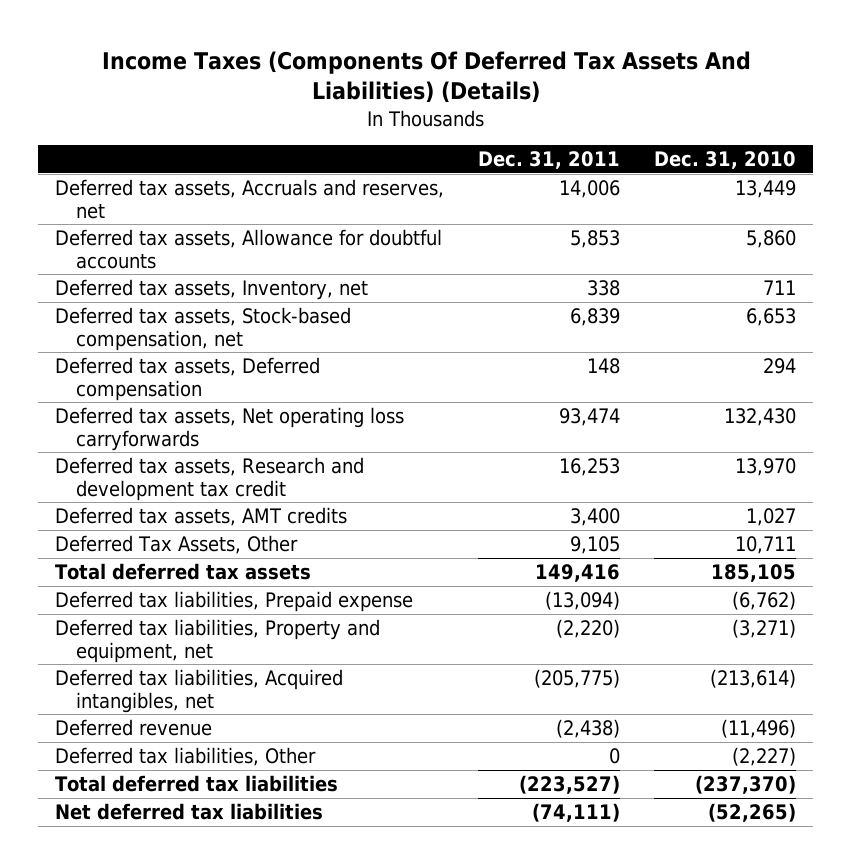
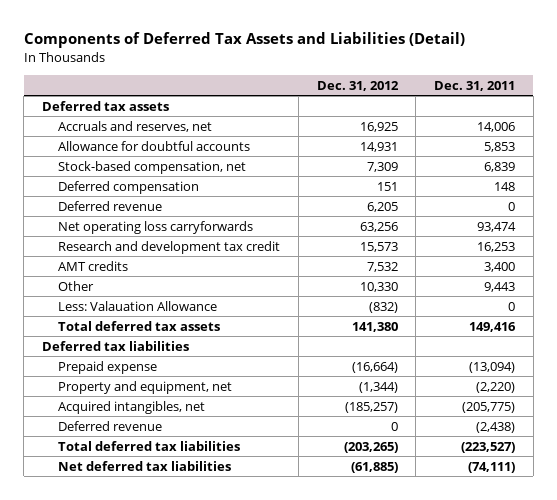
- Income Taxes (Components Of Deferred Tax Assets And Liabilities) (Details)
+ Components of Deferred Tax Assets and Liabilities (Detail)
- | Dec. 31, 2011 | Dec. 31, 2010
+ | Dec. 31, 2012 | Dec. 31, 2011
- Deferred tax assets, Accruals and reserves, net | 14,006 | 13,449
- Deferred tax assets, Allowance for doubtful accounts | 5,853 | 5,860
- Deferred tax assets, Inventory, net | 338 | 711
- Deferred tax assets, Stock-based compensation, net | 6,839 | 6,653
- Deferred tax assets, Deferred compensation | 148 | 294
- Deferred tax assets, Net operating loss carryforwards | 93,474 | 132,430
- Deferred tax assets, Research and development tax credit | 16,253 | 13,970
- Deferred tax assets, AMT credits | 3,400 | 1,027
- Deferred Tax Assets, Other | 9,105 | 10,711
+ Deferred tax assets
+ Accruals and reserves, net | 16,925 | 14,006
+ Allowance for doubtful accounts | 14,931 | 5,853
+ Stock-based compensation, net | 7,309 | 6,839
+ Deferred compensation | 151 | 148
+ Deferred revenue | 6,205 | 0
+ Net operating loss carryforwards | 63,256 | 93,474
+ Research and development tax credit | 15,573 | 16,253
+ AMT credits | 7,532 | 3,400
+ Other | 10,330 | 9,443
+ Less: Valauation Allowance | (832) | 0
- Deferred tax liabilities, Prepaid expense | (13,094) | (6,762)
- Deferred tax liabilities, Property and equipment, net | (2,220) | (3,271)
- Deferred tax liabilities, Acquired intangibles, net | (205,775) | (213,614)
+ Deferred tax liabilities
+ Prepaid expense | (16,664) | (13,094)
+ Property and equipment, net | (1,344) | (2,220)
+ Acquired intangibles, net | (185,257) | (205,775)
- Deferred tax liabilities, Other | 0 | (2,227)

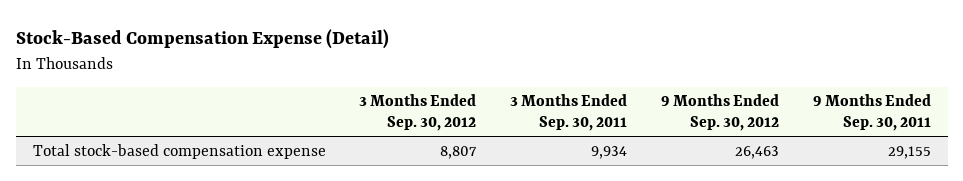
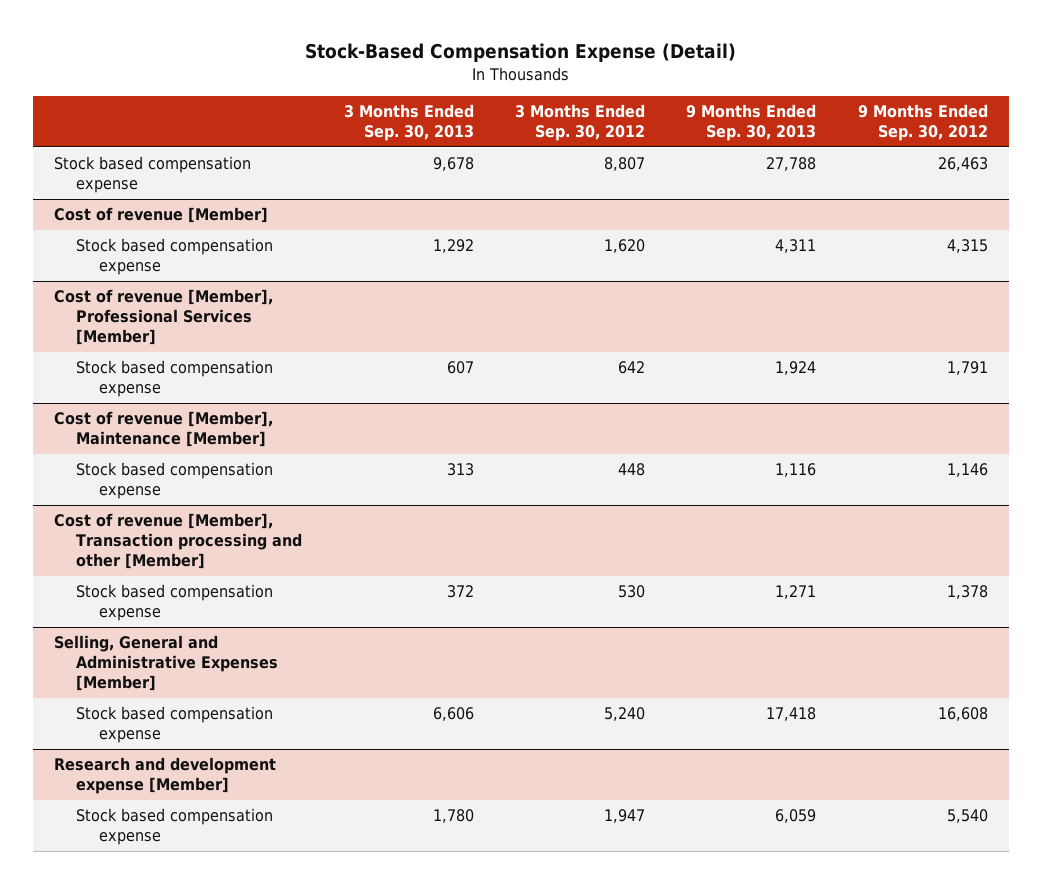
- | 3 Months Ended Sep. 30, 2012 | 3 Months Ended Sep. 30, 2011 | 9 Months Ended Sep. 30, 2012 | 9 Months Ended Sep. 30, 2011
+ | 3 Months Ended Sep. 30, 2013 | 3 Months Ended Sep. 30, 2012 | 9 Months Ended Sep. 30, 2013 | 9 Months Ended Sep. 30, 2012
- Total stock-based compensation expense | 8,807 | 9,934 | 26,463 | 29,155
+ Stock based compensation expense | 9,678 | 8,807 | 27,788 | 26,463
+ Cost of revenue [Member]
+ Stock based compensation expense | 1,292 | 1,620 | 4,311 | 4,315
+ Cost of revenue [Member], Professional Services [Member]
+ Stock based compensation expense | 607 | 642 | 1,924 | 1,791
+ Cost of revenue [Member], Maintenance [Member]
+ Stock based compensation expense | 313 | 448 | 1,116 | 1,146
+ Cost of revenue [Member], Transaction processing and other [Member]
+ Stock based compensation expense | 372 | 530 | 1,271 | 1,378
+ Selling, General and Administrative Expenses [Member]
+ Stock based compensation expense | 6,606 | 5,240 | 17,418 | 16,608
+ Research and development expense [Member]
+ Stock based compensation expense | 1,780 | 1,947 | 6,059 | 5,540

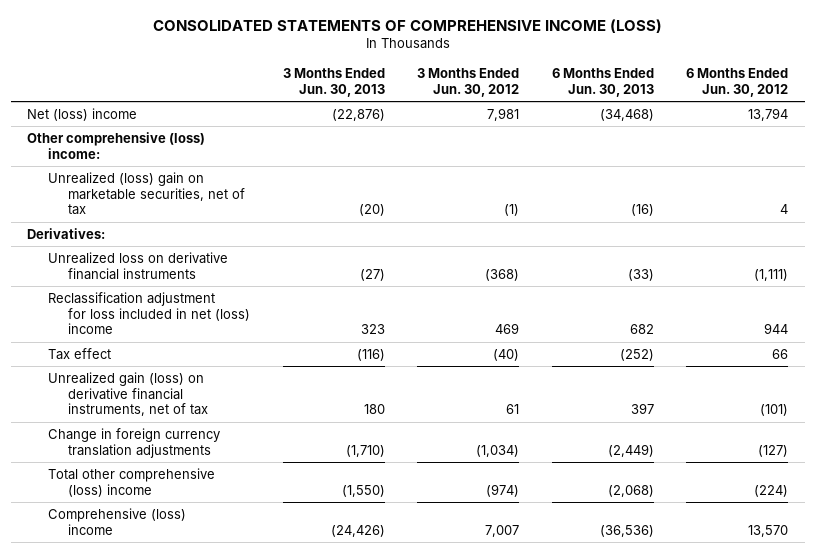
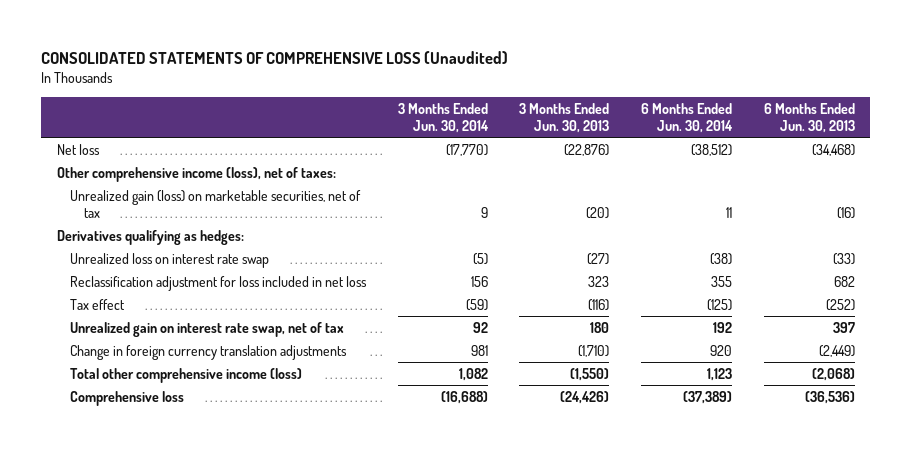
- CONSOLIDATED STATEMENTS OF COMPREHENSIVE INCOME (LOSS)
+ CONSOLIDATED STATEMENTS OF COMPREHENSIVE LOSS (Unaudited)
- | 3 Months Ended Jun. 30, 2013 | 3 Months Ended Jun. 30, 2012 | 6 Months Ended Jun. 30, 2013 | 6 Months Ended Jun. 30, 2012
+ | 3 Months Ended Jun. 30, 2014 | 3 Months Ended Jun. 30, 2013 | 6 Months Ended Jun. 30, 2014 | 6 Months Ended Jun. 30, 2013
- Net (loss) income | (22,876) | 7,981 | (34,468) | 13,794
- Other comprehensive (loss) income:
- Unrealized (loss) gain on marketable securities, net of tax | (20) | (1) | (16) | 4
- Derivatives:
- Unrealized loss on derivative financial instruments | (27) | (368) | (33) | (1,111)
- Reclassification adjustment for loss included in net (loss) income | 323 | 469 | 682 | 944
+ Net loss | (17,770) | (22,876) | (38,512) | (34,468)
+ Other comprehensive income (loss), net of taxes:
+ Unrealized gain (loss) on marketable securities, net of tax | 9 | (20) | 11 | (16)
+ Derivatives qualifying as hedges:
+ Unrealized loss on interest rate swap | (5) | (27) | (38) | (33)
+ Reclassification adjustment for loss included in net loss | 156 | 323 | 355 | 682
- Unrealized gain (loss) on derivative financial instruments, net of tax | 180 | 61 | 397 | (101)
+ Unrealized gain on interest rate swap, net of tax | 92 | 180 | 192 | 397
- Total other comprehensive (loss) income | (1,550) | (974) | (2,068) | (224)
- Comprehensive (loss) income | (24,426) | 7,007 | (36,536) | 13,570
+ Total other comprehensive income (loss) | 1,082 | (1,550) | 1,123 | (2,068)
+ Comprehensive loss | (16,688) | (24,426) | (37,389) | (36,536)

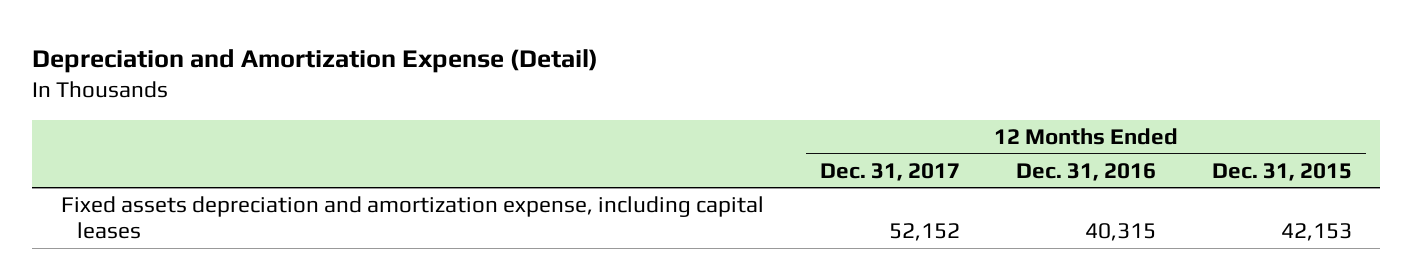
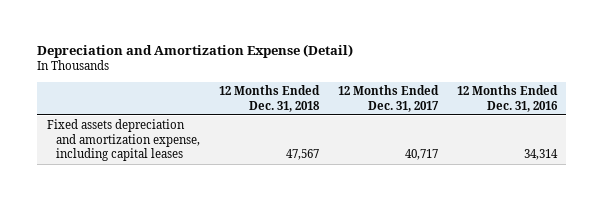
- | 12 Months Ended Dec. 31, 2017 | 12 Months Ended Dec. 31, 2016 | 12 Months Ended Dec. 31, 2015
+ | 12 Months Ended Dec. 31, 2018 | 12 Months Ended Dec. 31, 2017 | 12 Months Ended Dec. 31, 2016
- Fixed assets depreciation and amortization expense, including capital leases | 52,152 | 40,315 | 42,153
+ Fixed assets depreciation and amortization expense, including capital leases | 47,567 | 40,717 | 34,314

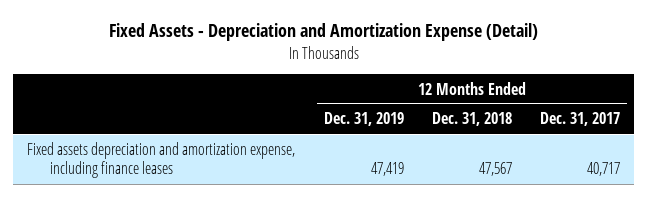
- Depreciation and Amortization Expense (Detail)
+ Fixed Assets - Depreciation and Amortization Expense (Detail)
- | 12 Months Ended Dec. 31, 2018 | 12 Months Ended Dec. 31, 2017 | 12 Months Ended Dec. 31, 2016
+ | 12 Months Ended Dec. 31, 2019 | 12 Months Ended Dec. 31, 2018 | 12 Months Ended Dec. 31, 2017
- Fixed assets depreciation and amortization expense, including capital leases | 47,567 | 40,717 | 34,314
+ Fixed assets depreciation and amortization expense, including finance leases | 47,419 | 47,567 | 40,717

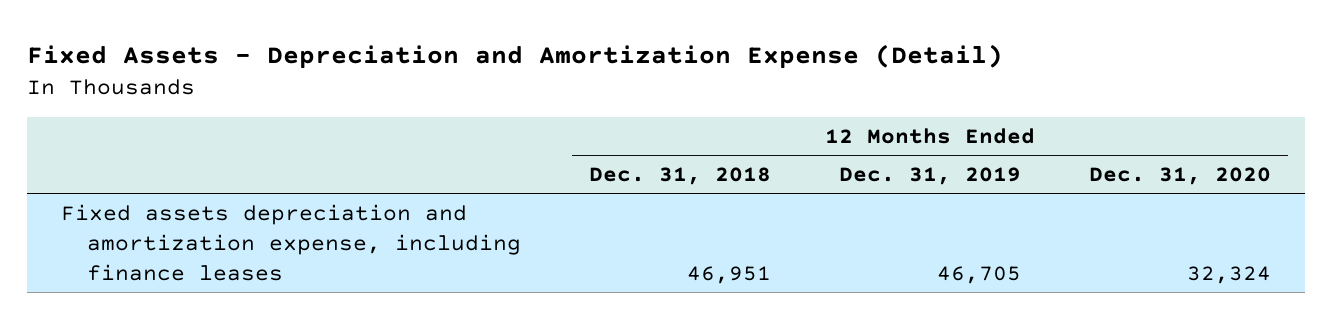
- | 12 Months Ended Dec. 31, 2019 | 12 Months Ended Dec. 31, 2018 | 12 Months Ended Dec. 31, 2017
+ | 12 Months Ended Dec. 31, 2018 | 12 Months Ended Dec. 31, 2019 | 12 Months Ended Dec. 31, 2020
- Fixed assets depreciation and amortization expense, including finance leases | 47,419 | 47,567 | 40,717
+ Fixed assets depreciation and amortization expense, including finance leases | 46,951 | 46,705 | 32,324

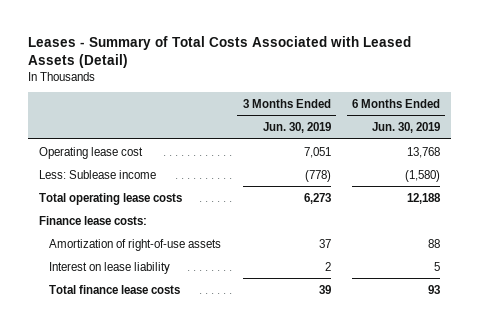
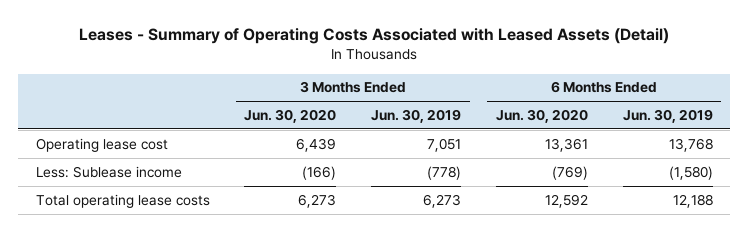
- Leases - Summary of Total Costs Associated with Leased Assets (Detail)
+ Leases - Summary of Operating Costs Associated with Leased Assets (Detail)
- | 3 Months Ended Jun. 30, 2019 | 6 Months Ended Jun. 30, 2019
+ | 3 Months Ended Jun. 30, 2020 | 3 Months Ended Jun. 30, 2019 | 6 Months Ended Jun. 30, 2020 | 6 Months Ended Jun. 30, 2019
- Finance lease costs:
- Amortization of right-of-use assets | 37 | 88
- Interest on lease liability | 2 | 5
- Total finance lease costs | 39 | 93

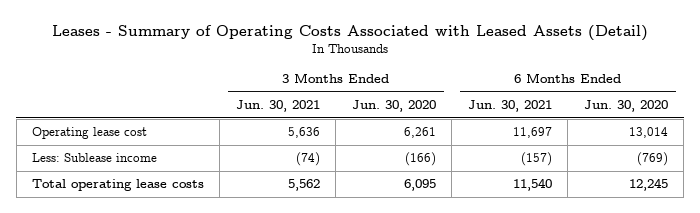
- | 3 Months Ended Jun. 30, 2020 | 3 Months Ended Jun. 30, 2019 | 6 Months Ended Jun. 30, 2020 | 6 Months Ended Jun. 30, 2019
+ | 3 Months Ended Jun. 30, 2021 | 3 Months Ended Jun. 30, 2020 | 6 Months Ended Jun. 30, 2021 | 6 Months Ended Jun. 30, 2020
- Operating lease cost | 6,439 | 7,051 | 13,361 | 13,768
+ Operating lease cost | 5,636 | 6,261 | 11,697 | 13,014
- Total operating lease costs | 6,273 | 6,273 | 12,592 | 12,188
+ Total operating lease costs | 5,562 | 6,095 | 11,540 | 12,245

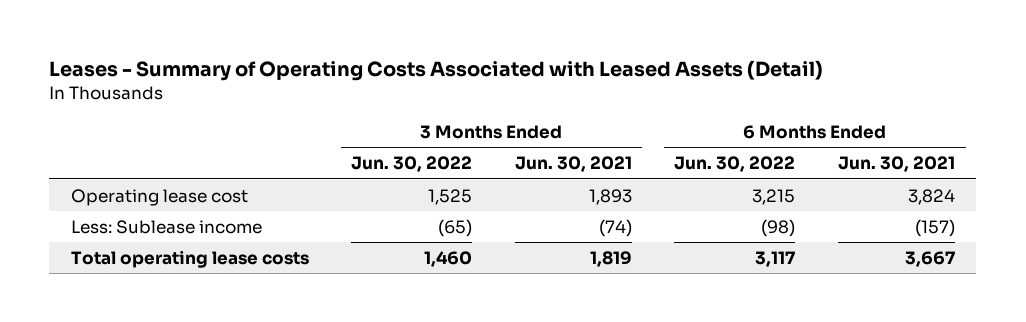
- | 3 Months Ended Jun. 30, 2021 | 3 Months Ended Jun. 30, 2020 | 6 Months Ended Jun. 30, 2021 | 6 Months Ended Jun. 30, 2020
+ | 3 Months Ended Jun. 30, 2022 | 3 Months Ended Jun. 30, 2021 | 6 Months Ended Jun. 30, 2022 | 6 Months Ended Jun. 30, 2021
- Operating lease cost | 5,636 | 6,261 | 11,697 | 13,014
+ Operating lease cost | 1,525 | 1,893 | 3,215 | 3,824
- Total operating lease costs | 5,562 | 6,095 | 11,540 | 12,245
+ Total operating lease costs | 1,460 | 1,819 | 3,117 | 3,667

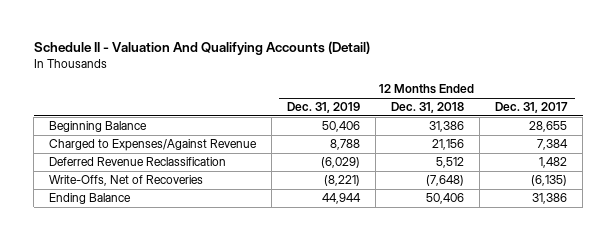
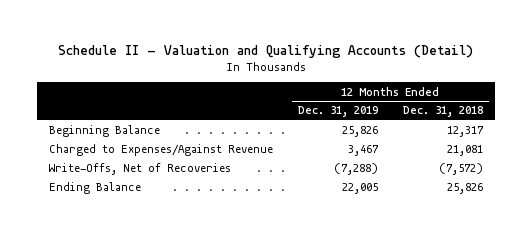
- Schedule II - Valuation And Qualifying Accounts (Detail)
+ Schedule II - Valuation and Qualifying Accounts (Detail)
- | 12 Months Ended Dec. 31, 2019 | 12 Months Ended Dec. 31, 2018 | 12 Months Ended Dec. 31, 2017
+ | 12 Months Ended Dec. 31, 2019 | 12 Months Ended Dec. 31, 2018
- Beginning Balance | 50,406 | 31,386 | 28,655
- Charged to Expenses/Against Revenue | 8,788 | 21,156 | 7,384
- Deferred Revenue Reclassification | (6,029) | 5,512 | 1,482
- Write-Offs, Net of Recoveries | (8,221) | (7,648) | (6,135)
- Ending Balance | 44,944 | 50,406 | 31,386
+ Beginning Balance | 25,826 | 12,317
+ Charged to Expenses/Against Revenue | 3,467 | 21,081
+ Write-Offs, Net of Recoveries | (7,288) | (7,572)
+ Ending Balance | 22,005 | 25,826

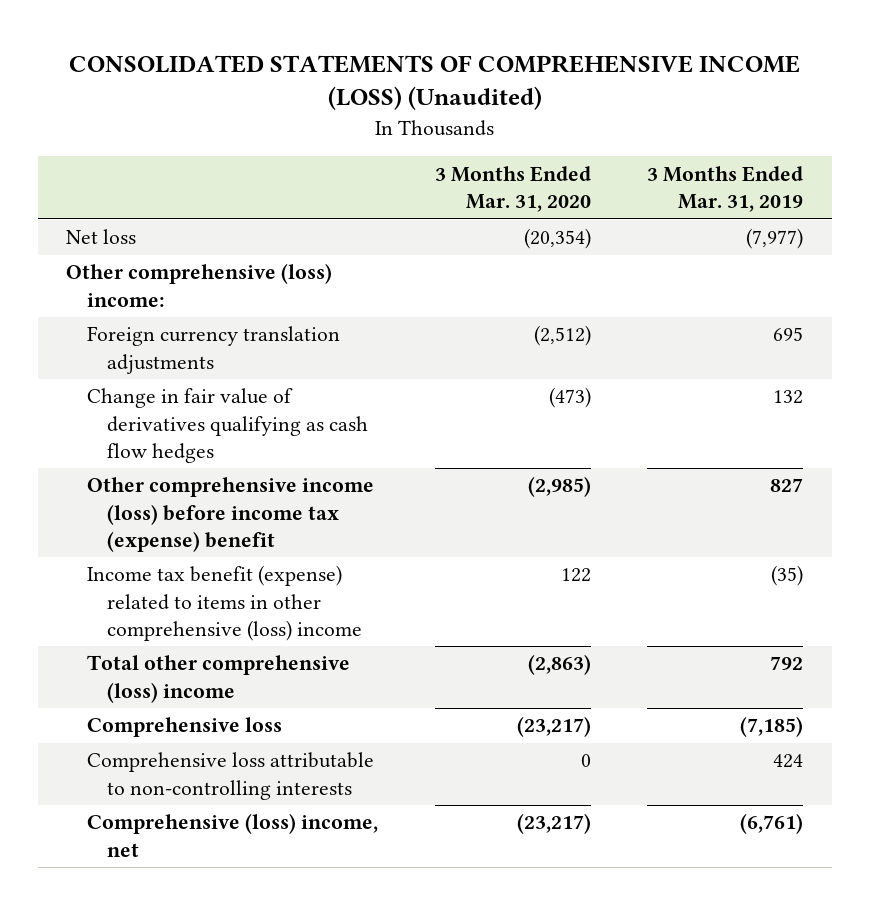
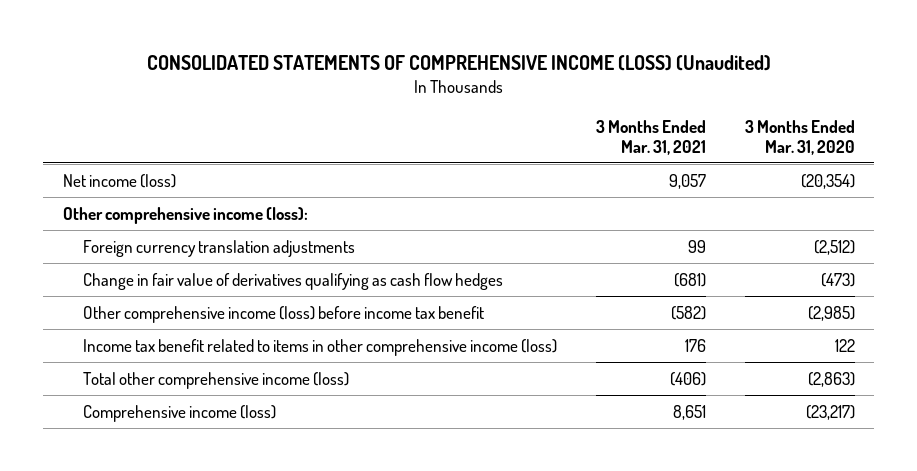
- | 3 Months Ended Mar. 31, 2020 | 3 Months Ended Mar. 31, 2019
+ | 3 Months Ended Mar. 31, 2021 | 3 Months Ended Mar. 31, 2020
- Net loss | (20,354) | (7,977)
- Other comprehensive (loss) income:
+ Net income (loss) | 9,057 | (20,354)
+ Other comprehensive income (loss):
- Other comprehensive income (loss) before income tax (expense) benefit | (2,985) | 827
- Income tax benefit (expense) related to items in other comprehensive (loss) income | 122 | (35)
- Total other comprehensive (loss) income | (2,863) | 792
- Comprehensive loss | (23,217) | (7,185)
- Comprehensive loss attributable to non-controlling interests | 0 | 424
- Comprehensive (loss) income, net | (23,217) | (6,761)
+ Other comprehensive income (loss) before income tax benefit | (582) | (2,985)
+ Income tax benefit related to items in other comprehensive income (loss) | 176 | 122
+ Total other comprehensive income (loss) | (406) | (2,863)
+ Comprehensive income (loss) | 8,651 | (23,217)

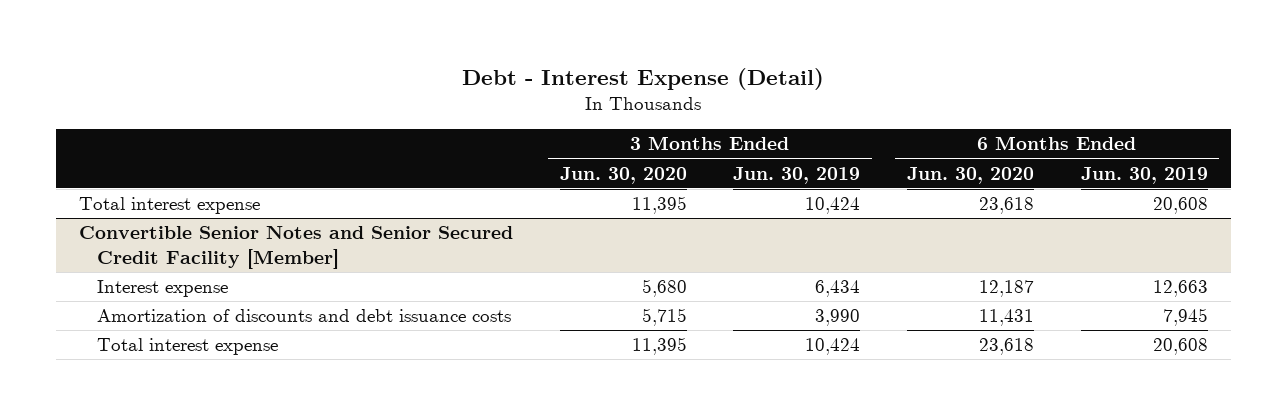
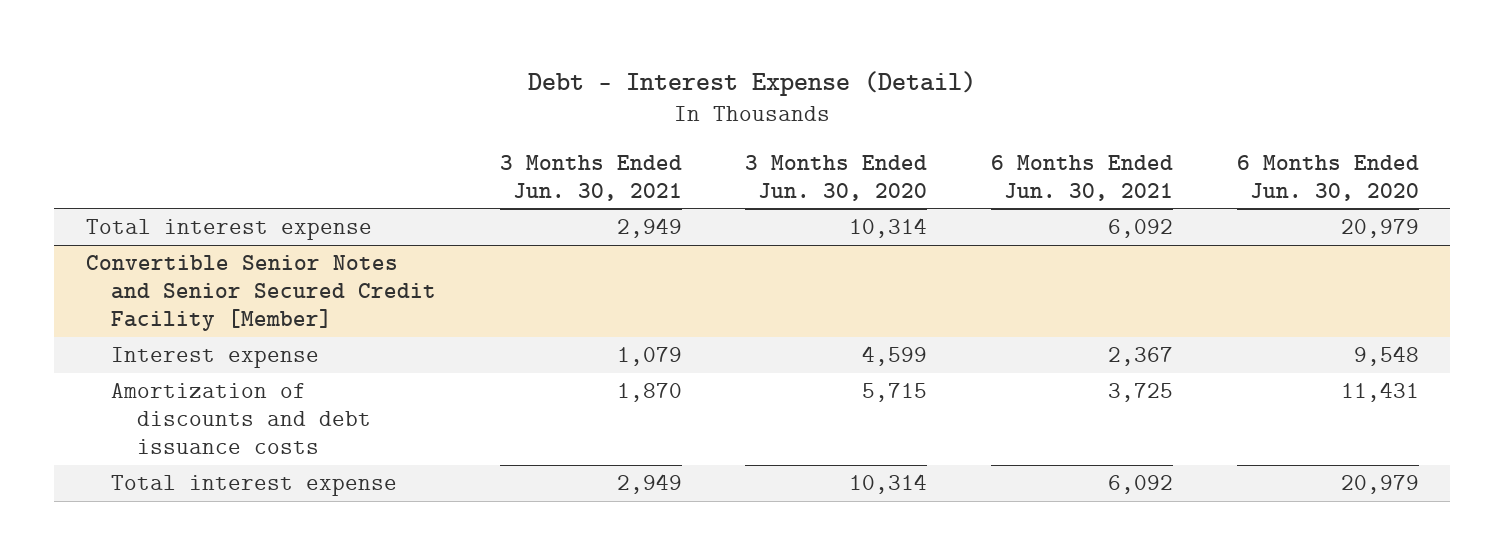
- | 3 Months Ended Jun. 30, 2020 | 3 Months Ended Jun. 30, 2019 | 6 Months Ended Jun. 30, 2020 | 6 Months Ended Jun. 30, 2019
+ | 3 Months Ended Jun. 30, 2021 | 3 Months Ended Jun. 30, 2020 | 6 Months Ended Jun. 30, 2021 | 6 Months Ended Jun. 30, 2020
- Total interest expense | 11,395 | 10,424 | 23,618 | 20,608
+ Total interest expense | 2,949 | 10,314 | 6,092 | 20,979
@ Convertible Senior Notes and Senior Secured Credit Facility [Member]
- Interest expense | 5,680 | 6,434 | 12,187 | 12,663
+ Interest expense | 1,079 | 4,599 | 2,367 | 9,548
- Total interest expense | 11,395 | 10,424 | 23,618 | 20,608
+ Total interest expense | 2,949 | 10,314 | 6,092 | 20,979

